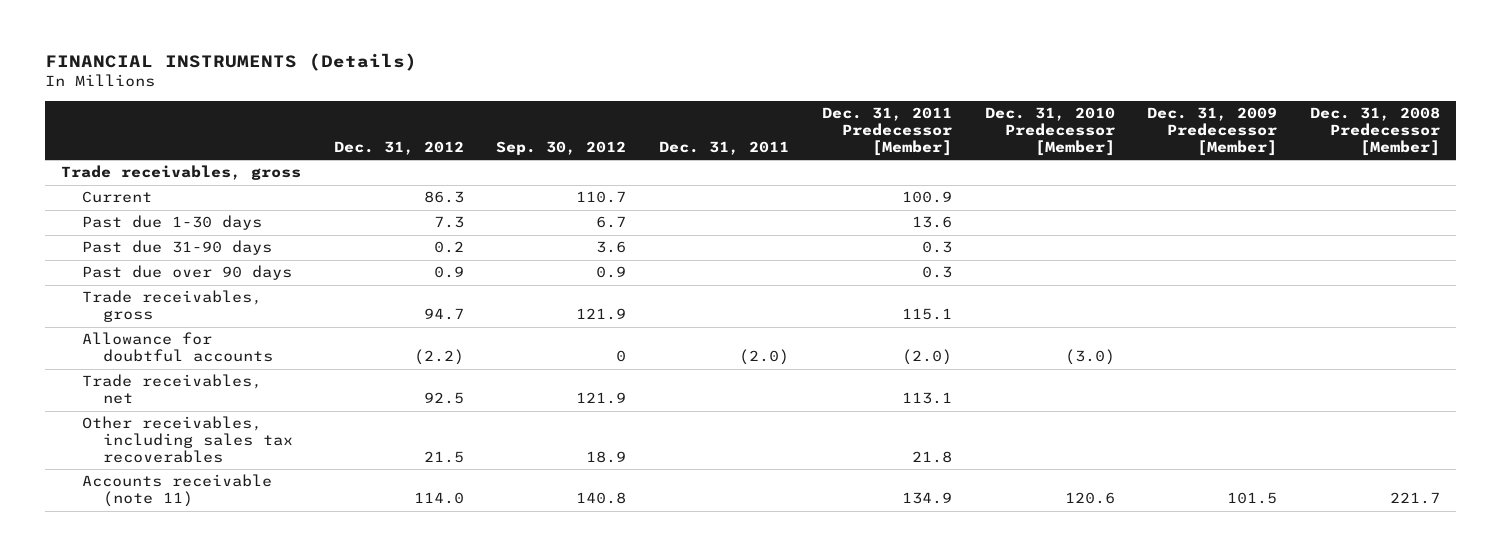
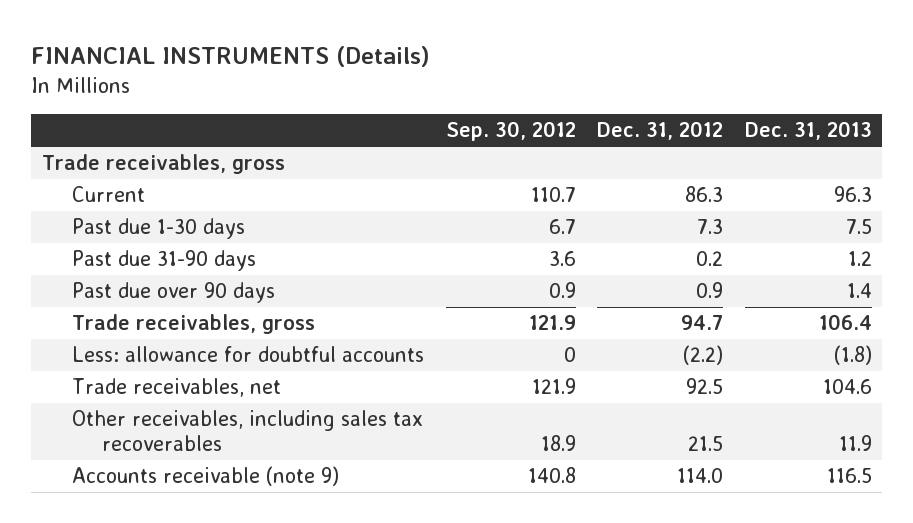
- | Dec. 31, 2012 | Sep. 30, 2012 | Dec. 31, 2011 | Dec. 31, 2011 Predecessor [Member] | Dec. 31, 2010 Predecessor [Member] | Dec. 31, 2009 Predecessor [Member] | Dec. 31, 2008 Predecessor [Member]
+ | Sep. 30, 2012 | Dec. 31, 2012 | Dec. 31, 2013
- Allowance for doubtful accounts | (2.2) | 0 | (2.0) | (2.0) | (3.0) | |
+ Less: allowance for doubtful accounts | 0 | (2.2) | (1.8)
- Accounts receivable (note 11) | 114.0 | 140.8 | | 134.9 | 120.6 | 101.5 | 221.7
+ Accounts receivable (note 9) | 140.8 | 114.0 | 116.5

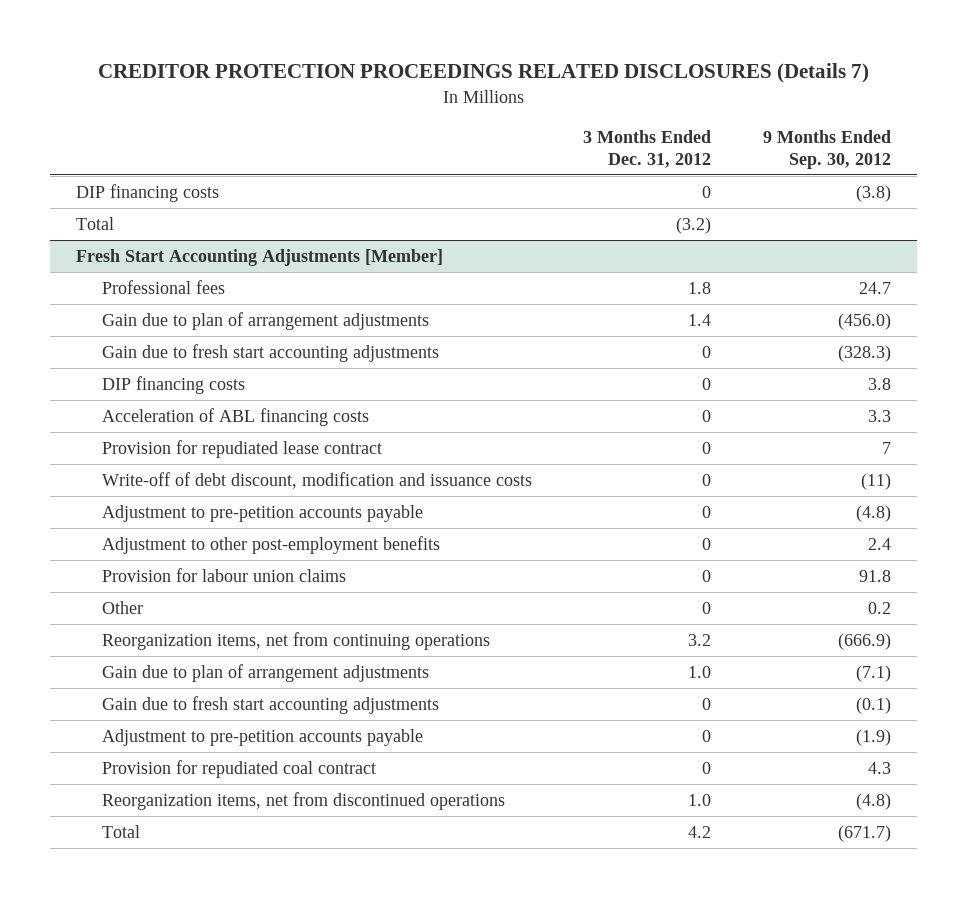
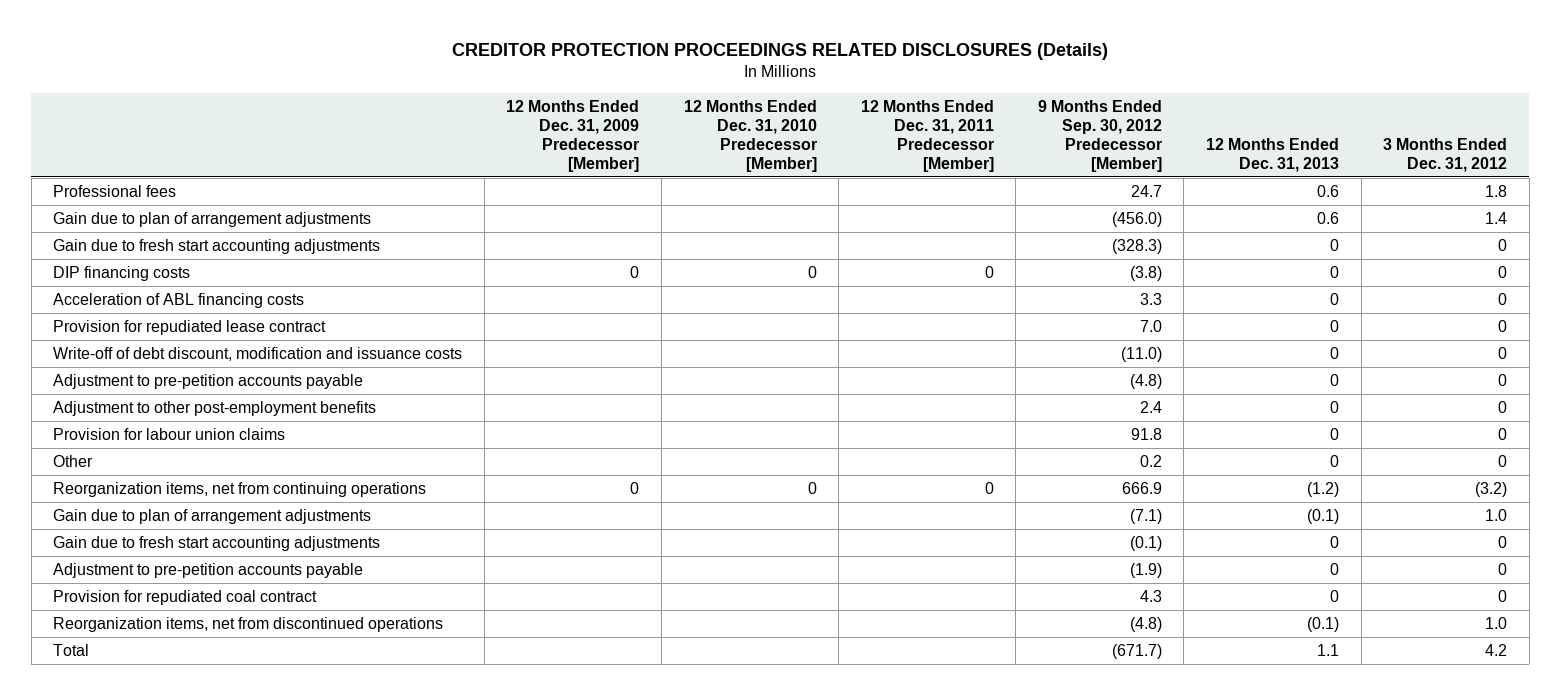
- CREDITOR PROTECTION PROCEEDINGS RELATED DISCLOSURES (Details 7)
+ CREDITOR PROTECTION PROCEEDINGS RELATED DISCLOSURES (Details)
- | 3 Months Ended Dec. 31, 2012 | 9 Months Ended Sep. 30, 2012
+ | 12 Months Ended Dec. 31, 2009 Predecessor [Member] | 12 Months Ended Dec. 31, 2010 Predecessor [Member] | 12 Months Ended Dec. 31, 2011 Predecessor [Member] | 9 Months Ended Sep. 30, 2012 Predecessor [Member] | 12 Months Ended Dec. 31, 2013 | 3 Months Ended Dec. 31, 2012
- DIP financing costs | 0 | (3.8)
- Total | (3.2) |
- Fresh Start Accounting Adjustments [Member]
- Reorganization items, net from continuing operations | 3.2 | (666.9)
+ Reorganization items, net from continuing operations | 0 | 0 | 0 | 666.9 | (1.2) | (3.2)

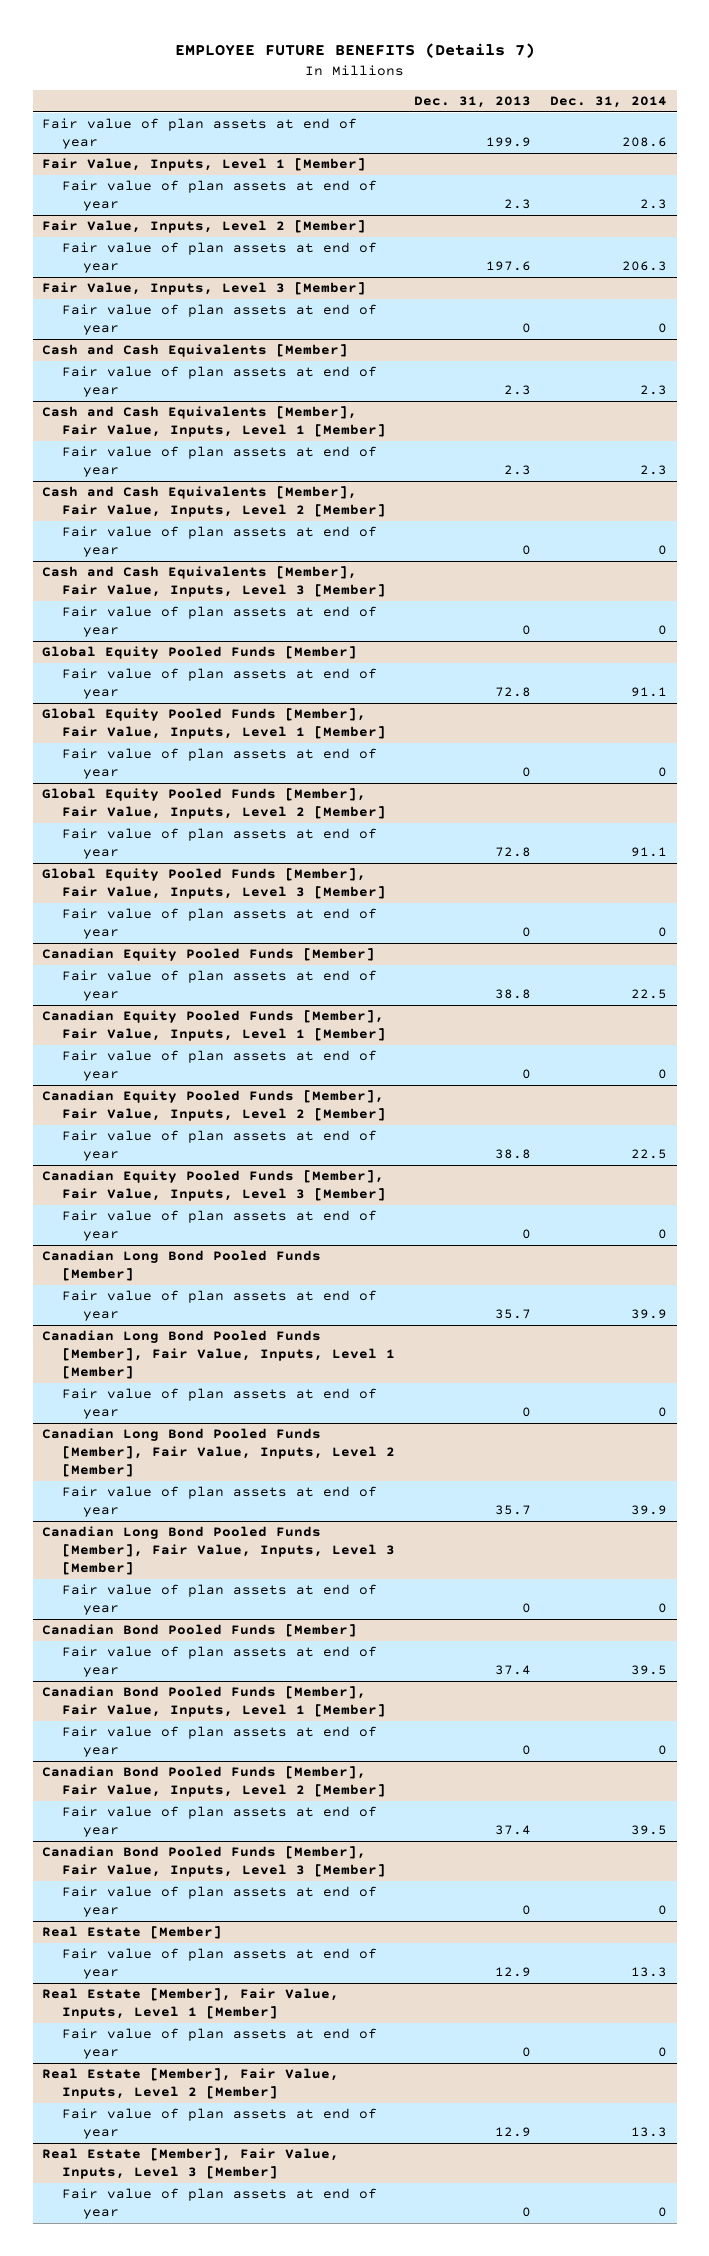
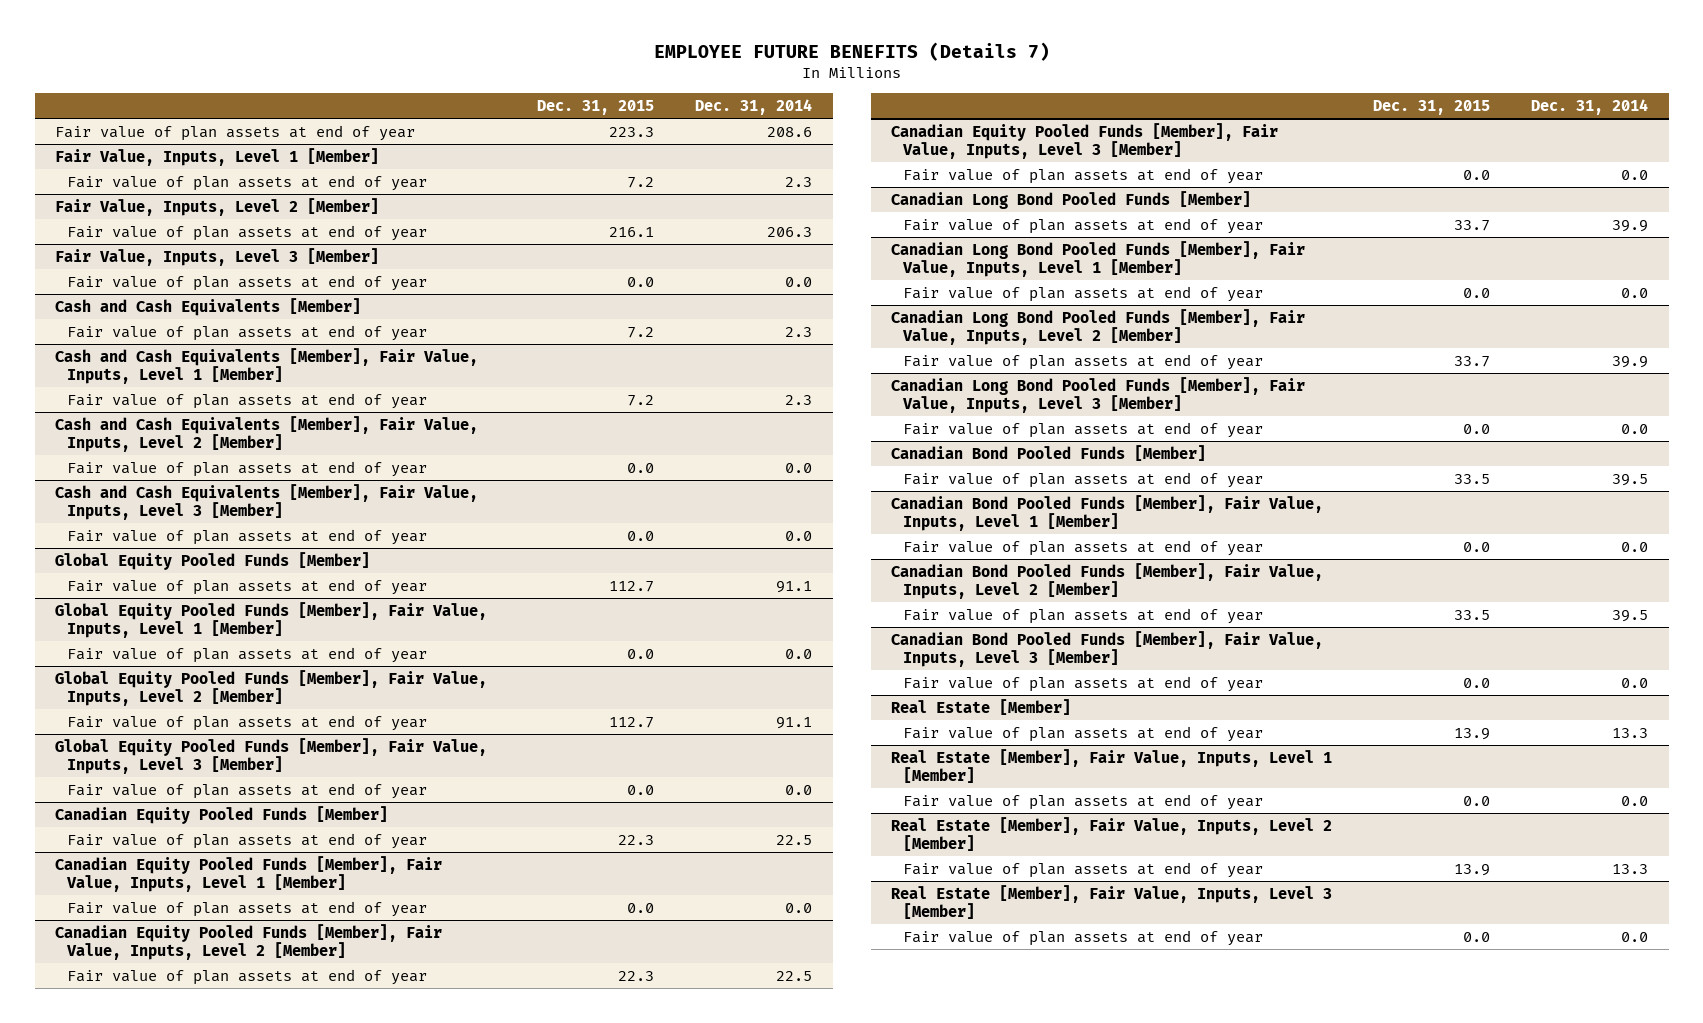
- | Dec. 31, 2013 | Dec. 31, 2014
+ | Dec. 31, 2015 | Dec. 31, 2014
@ Fair Value, Inputs, Level 3 [Member]
- Fair value of plan assets at end of year | 0 | 0
+ Fair value of plan assets at end of year | 0.0 | 0.0
@ Cash and Cash Equivalents [Member], Fair Value, Inputs, Level 2 [Member]
- Fair value of plan assets at end of year | 0 | 0
+ Fair value of plan assets at end of year | 0.0 | 0.0
@ Cash and Cash Equivalents [Member], Fair Value, Inputs, Level 3 [Member]
- Fair value of plan assets at end of year | 0 | 0
+ Fair value of plan assets at end of year | 0.0 | 0.0
@ Global Equity Pooled Funds [Member], Fair Value, Inputs, Level 1 [Member]
- Fair value of plan assets at end of year | 0 | 0
+ Fair value of plan assets at end of year | 0.0 | 0.0
@ Global Equity Pooled Funds [Member], Fair Value, Inputs, Level 3 [Member]
- Fair value of plan assets at end of year | 0 | 0
+ Fair value of plan assets at end of year | 0.0 | 0.0
@ Canadian Equity Pooled Funds [Member], Fair Value, Inputs, Level 1 [Member]
- Fair value of plan assets at end of year | 0 | 0
+ Fair value of plan assets at end of year | 0.0 | 0.0
@ Canadian Equity Pooled Funds [Member], Fair Value, Inputs, Level 3 [Member]
- Fair value of plan assets at end of year | 0 | 0
+ Fair value of plan assets at end of year | 0.0 | 0.0
@ Canadian Long Bond Pooled Funds [Member], Fair Value, Inputs, Level 1 [Member]
- Fair value of plan assets at end of year | 0 | 0
+ Fair value of plan assets at end of year | 0.0 | 0.0
@ Canadian Long Bond Pooled Funds [Member], Fair Value, Inputs, Level 3 [Member]
- Fair value of plan assets at end of year | 0 | 0
+ Fair value of plan assets at end of year | 0.0 | 0.0
@ Canadian Bond Pooled Funds [Member], Fair Value, Inputs, Level 1 [Member]
- Fair value of plan assets at end of year | 0 | 0
+ Fair value of plan assets at end of year | 0.0 | 0.0
@ Canadian Bond Pooled Funds [Member], Fair Value, Inputs, Level 3 [Member]
- Fair value of plan assets at end of year | 0 | 0
+ Fair value of plan assets at end of year | 0.0 | 0.0
@ Real Estate [Member], Fair Value, Inputs, Level 1 [Member]
- Fair value of plan assets at end of year | 0 | 0
+ Fair value of plan assets at end of year | 0.0 | 0.0
@ Real Estate [Member], Fair Value, Inputs, Level 3 [Member]
- Fair value of plan assets at end of year | 0 | 0
+ Fair value of plan assets at end of year | 0.0 | 0.0

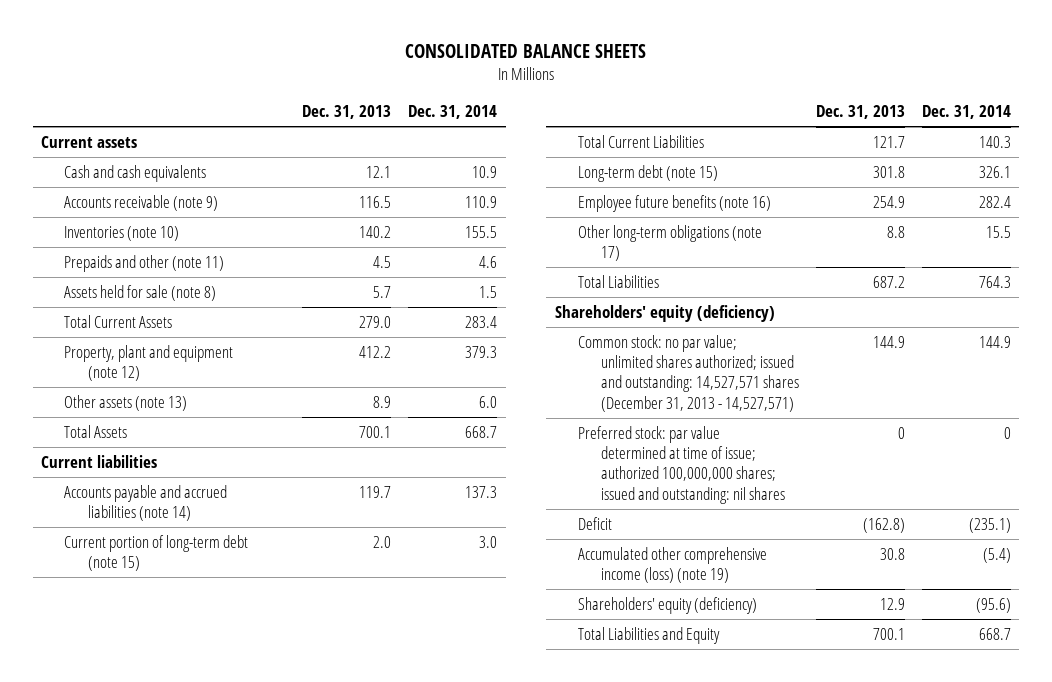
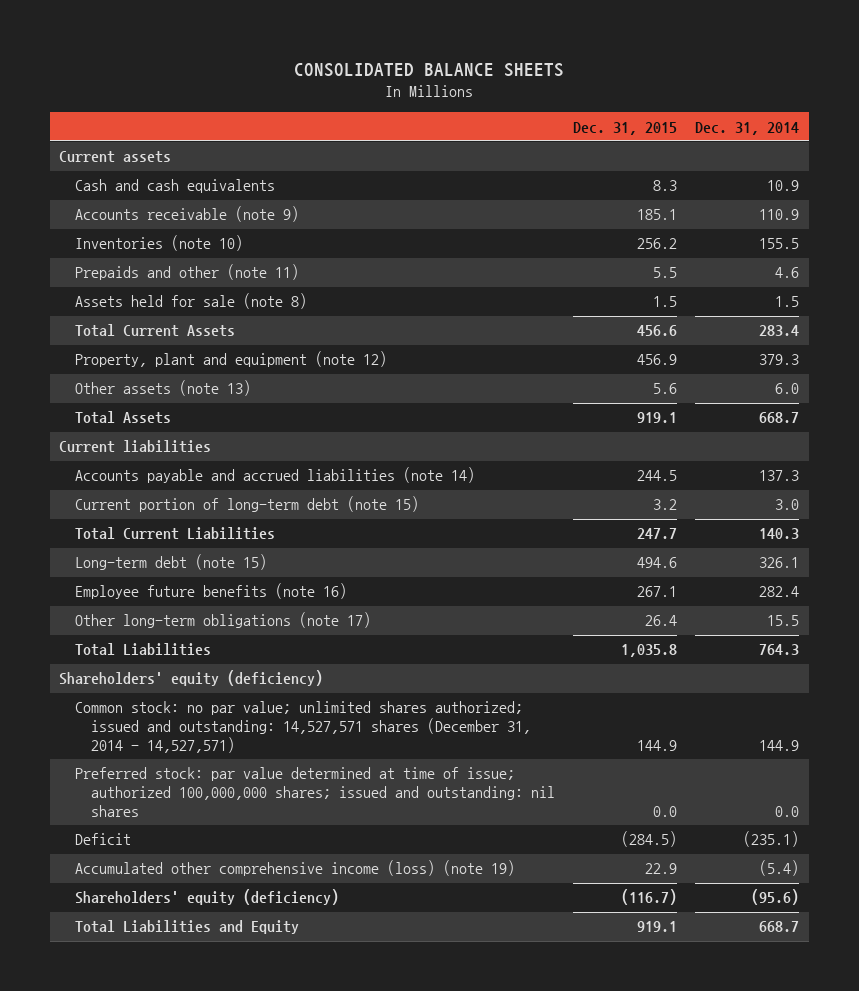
- | Dec. 31, 2013 | Dec. 31, 2014
+ | Dec. 31, 2015 | Dec. 31, 2014
- Common stock: no par value; unlimited shares authorized; issued and outstanding: 14,527,571 shares (December 31, 2013 - 14,527,571) | 144.9 | 144.9
- Preferred stock: par value determined at time of issue; authorized 100,000,000 shares; issued and outstanding: nil shares | 0 | 0
+ Common stock: no par value; unlimited shares authorized; issued and outstanding: 14,527,571 shares (December 31, 2014 - 14,527,571) | 144.9 | 144.9
+ Preferred stock: par value determined at time of issue; authorized 100,000,000 shares; issued and outstanding: nil shares | 0.0 | 0.0

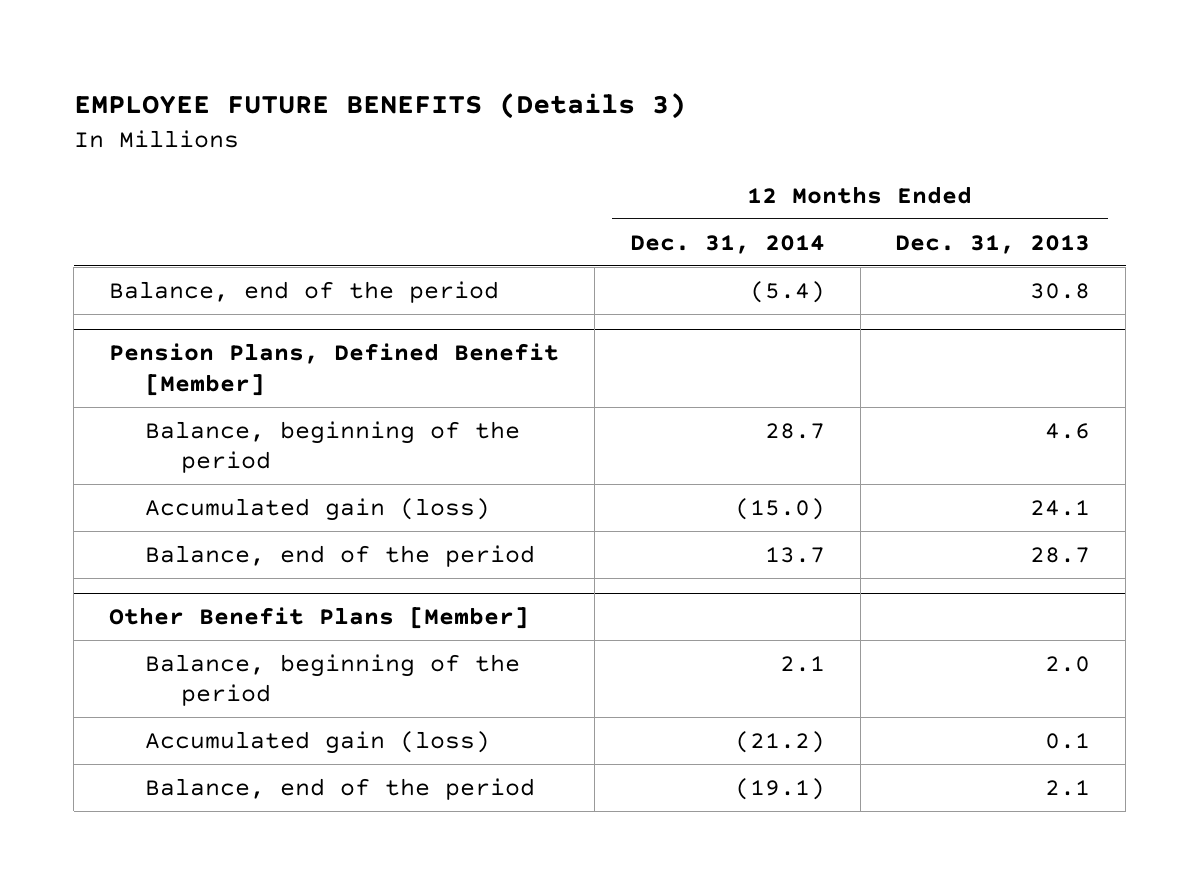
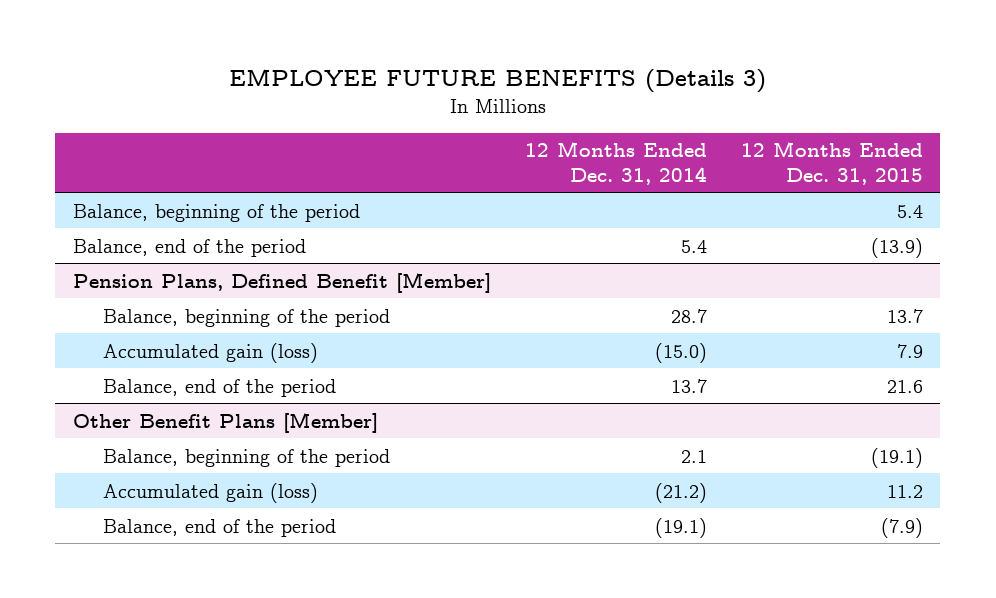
- | 12 Months Ended Dec. 31, 2014 | 12 Months Ended Dec. 31, 2013
+ | 12 Months Ended Dec. 31, 2014 | 12 Months Ended Dec. 31, 2015
- Balance, end of the period | (5.4) | 30.8
+ Balance, beginning of the period | | 5.4
+ Balance, end of the period | 5.4 | (13.9)

